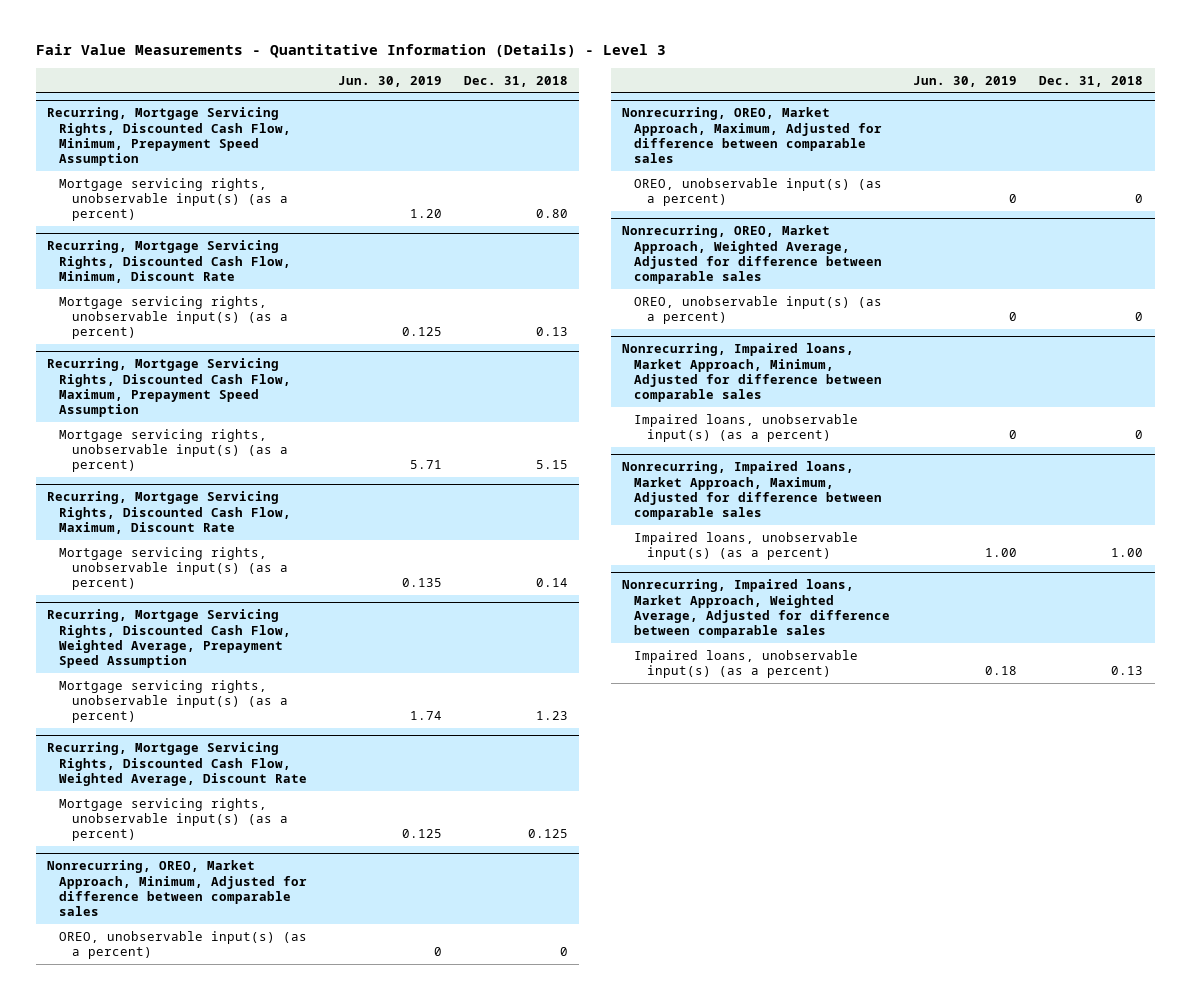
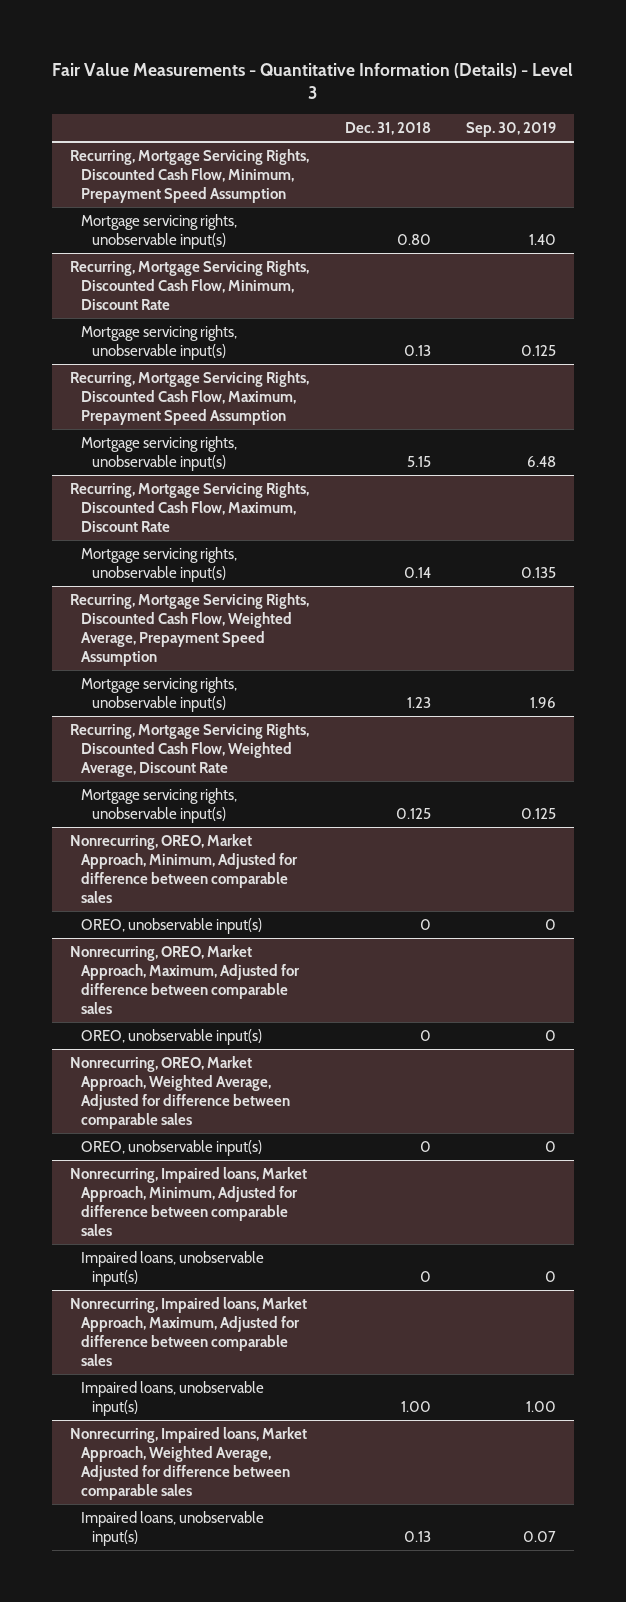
- | Jun. 30, 2019 | Dec. 31, 2018
+ | Dec. 31, 2018 | Sep. 30, 2019
@ Recurring, Mortgage Servicing Rights, Discounted Cash Flow, Minimum, Prepayment Speed Assumption
- Mortgage servicing rights, unobservable input(s) (as a percent) | 1.20 | 0.80
+ Mortgage servicing rights, unobservable input(s) | 0.80 | 1.40
@ Recurring, Mortgage Servicing Rights, Discounted Cash Flow, Minimum, Discount Rate
- Mortgage servicing rights, unobservable input(s) (as a percent) | 0.125 | 0.13
+ Mortgage servicing rights, unobservable input(s) | 0.13 | 0.125
@ Recurring, Mortgage Servicing Rights, Discounted Cash Flow, Maximum, Prepayment Speed Assumption
- Mortgage servicing rights, unobservable input(s) (as a percent) | 5.71 | 5.15
+ Mortgage servicing rights, unobservable input(s) | 5.15 | 6.48
@ Recurring, Mortgage Servicing Rights, Discounted Cash Flow, Maximum, Discount Rate
- Mortgage servicing rights, unobservable input(s) (as a percent) | 0.135 | 0.14
+ Mortgage servicing rights, unobservable input(s) | 0.14 | 0.135
@ Recurring, Mortgage Servicing Rights, Discounted Cash Flow, Weighted Average, Prepayment Speed Assumption
- Mortgage servicing rights, unobservable input(s) (as a percent) | 1.74 | 1.23
+ Mortgage servicing rights, unobservable input(s) | 1.23 | 1.96
@ Recurring, Mortgage Servicing Rights, Discounted Cash Flow, Weighted Average, Discount Rate
- Mortgage servicing rights, unobservable input(s) (as a percent) | 0.125 | 0.125
+ Mortgage servicing rights, unobservable input(s) | 0.125 | 0.125
@ Nonrecurring, OREO, Market Approach, Minimum, Adjusted for difference between comparable sales
- OREO, unobservable input(s) (as a percent) | 0 | 0
+ OREO, unobservable input(s) | 0 | 0
@ Nonrecurring, OREO, Market Approach, Maximum, Adjusted for difference between comparable sales
- OREO, unobservable input(s) (as a percent) | 0 | 0
+ OREO, unobservable input(s) | 0 | 0
@ Nonrecurring, OREO, Market Approach, Weighted Average, Adjusted for difference between comparable sales
- OREO, unobservable input(s) (as a percent) | 0 | 0
+ OREO, unobservable input(s) | 0 | 0
@ Nonrecurring, Impaired loans, Market Approach, Minimum, Adjusted for difference between comparable sales
- Impaired loans, unobservable input(s) (as a percent) | 0 | 0
+ Impaired loans, unobservable input(s) | 0 | 0
@ Nonrecurring, Impaired loans, Market Approach, Maximum, Adjusted for difference between comparable sales
- Impaired loans, unobservable input(s) (as a percent) | 1.00 | 1.00
+ Impaired loans, unobservable input(s) | 1.00 | 1.00
@ Nonrecurring, Impaired loans, Market Approach, Weighted Average, Adjusted for difference between comparable sales
- Impaired loans, unobservable input(s) (as a percent) | 0.18 | 0.13
+ Impaired loans, unobservable input(s) | 0.13 | 0.07

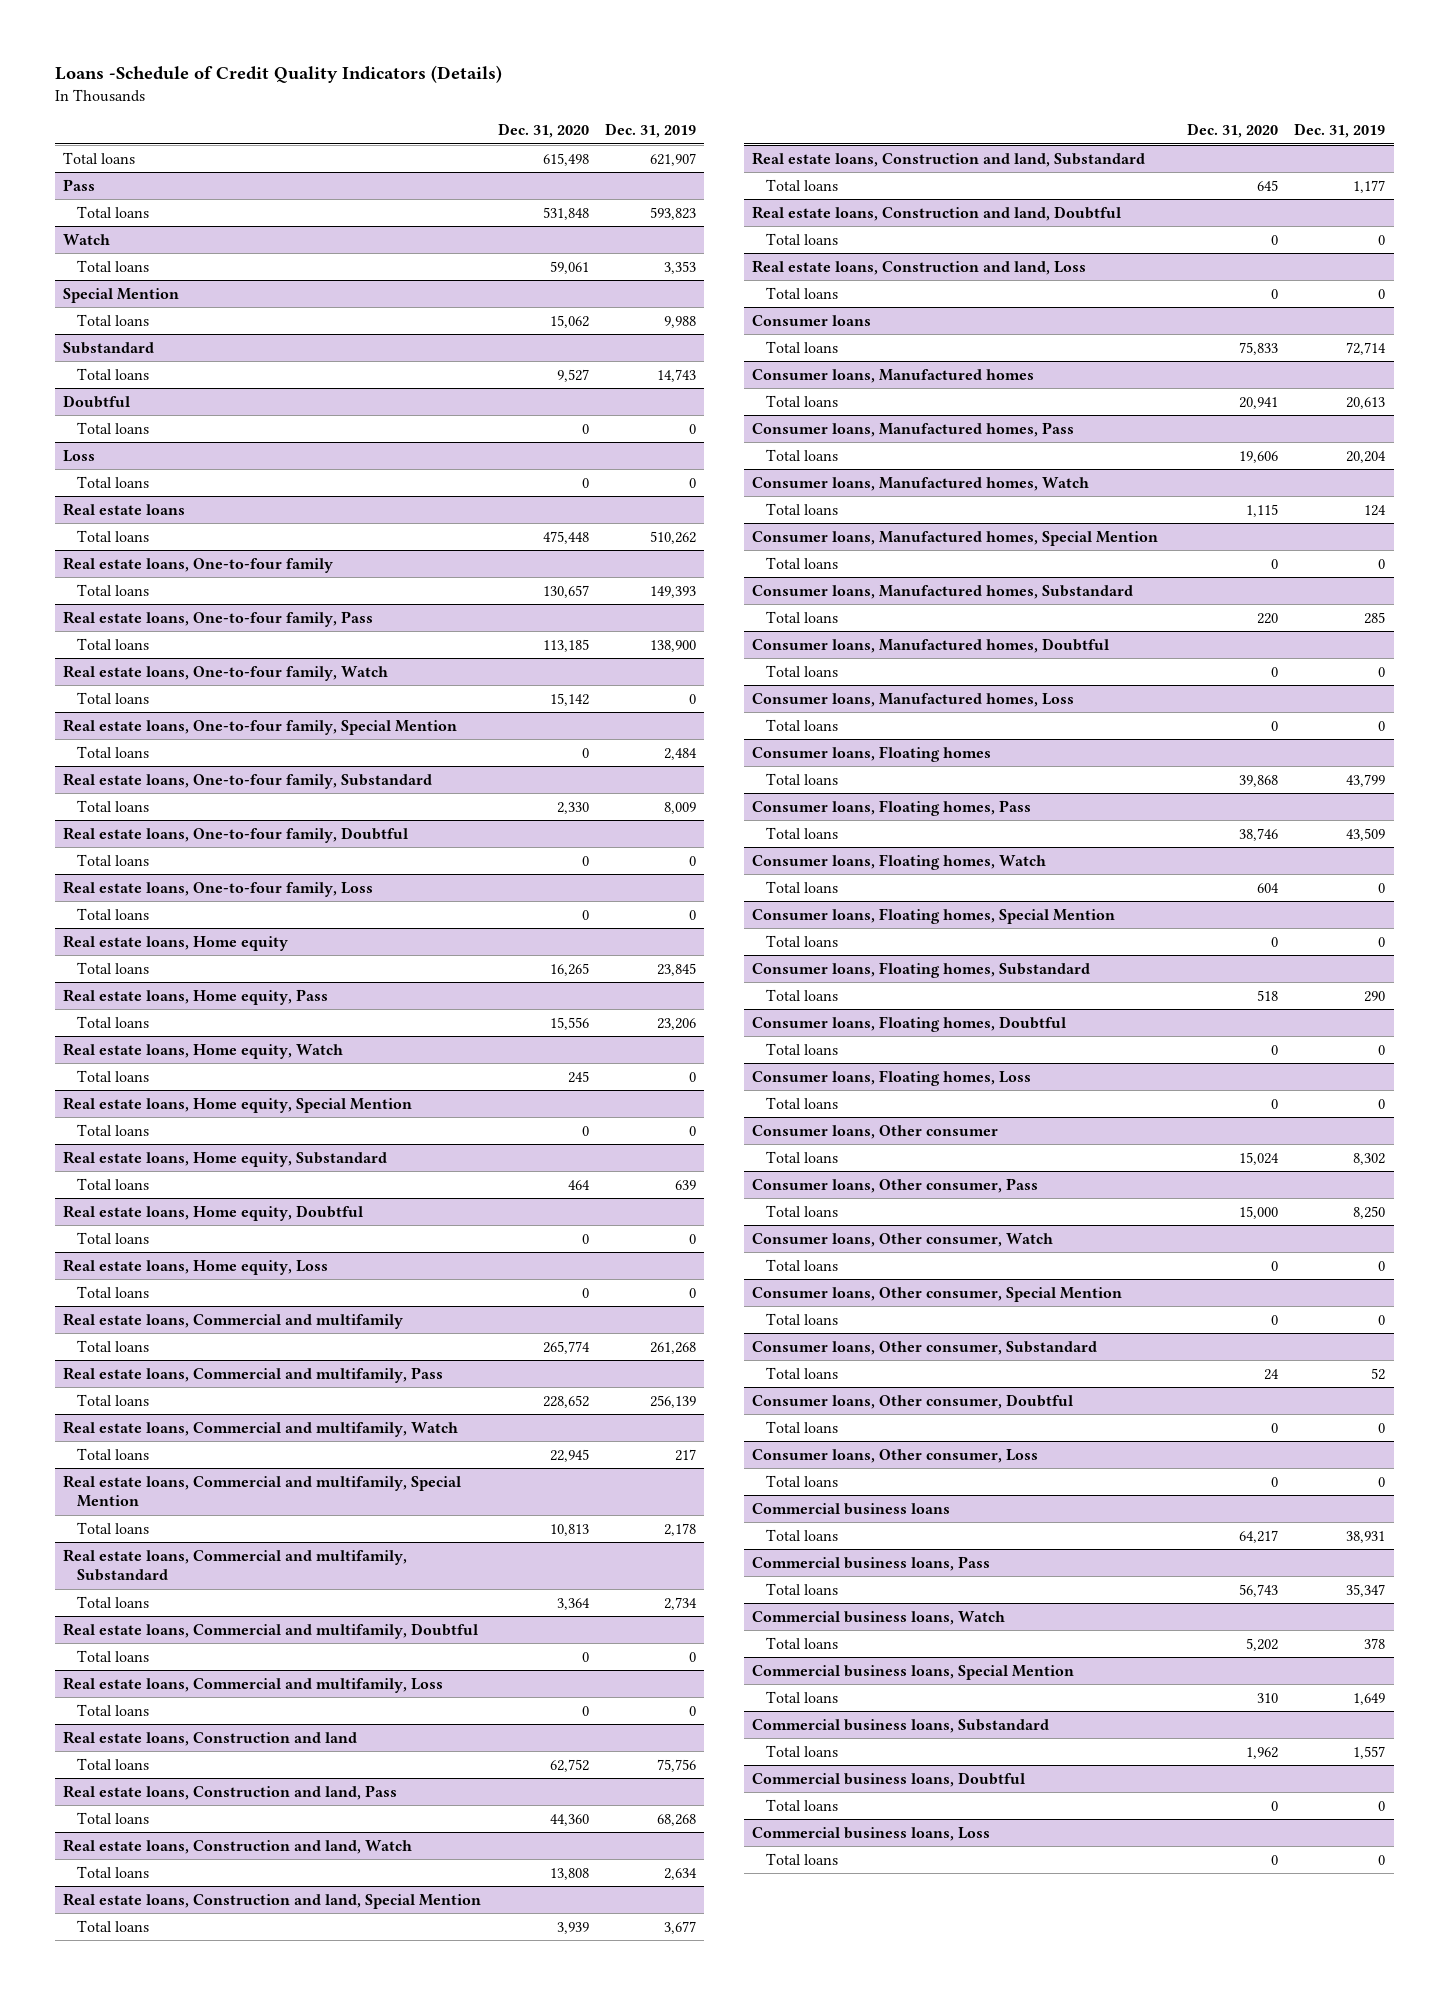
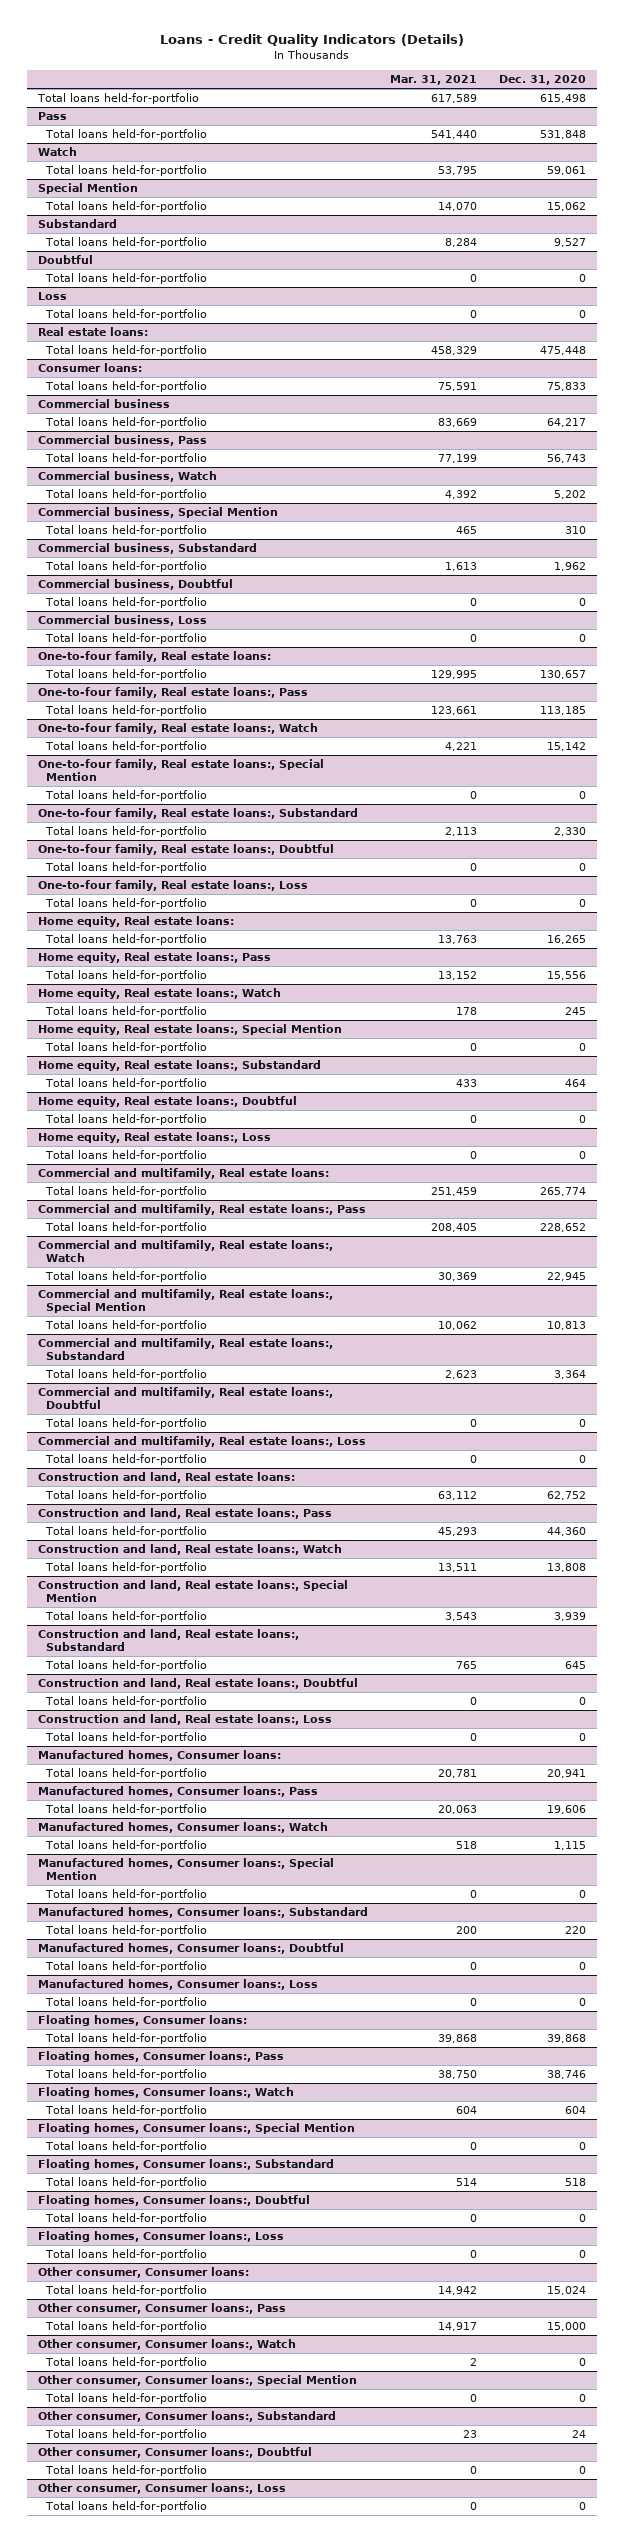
- Loans -Schedule of Credit Quality Indicators (Details)
+ Loans - Credit Quality Indicators (Details)
- | Dec. 31, 2020 | Dec. 31, 2019
+ | Mar. 31, 2021 | Dec. 31, 2020
- Total loans | 615,498 | 621,907
+ Total loans held-for-portfolio | 617,589 | 615,498
@ Pass
- Total loans | 531,848 | 593,823
+ Total loans held-for-portfolio | 541,440 | 531,848
@ Watch
- Total loans | 59,061 | 3,353
+ Total loans held-for-portfolio | 53,795 | 59,061
@ Special Mention
- Total loans | 15,062 | 9,988
+ Total loans held-for-portfolio | 14,070 | 15,062
@ Substandard
- Total loans | 9,527 | 14,743
+ Total loans held-for-portfolio | 8,284 | 9,527
@ Doubtful
- Total loans | 0 | 0
+ Total loans held-for-portfolio | 0 | 0
@ Loss
- Total loans | 0 | 0
- Real estate loans
- Total loans | 475,448 | 510,262
- Real estate loans, One-to-four family
- Total loans | 130,657 | 149,393
- Real estate loans, One-to-four family, Pass
- Total loans | 113,185 | 138,900
- Real estate loans, One-to-four family, Watch
- Total loans | 15,142 | 0
- Real estate loans, One-to-four family, Special Mention
- Total loans | 0 | 2,484
- Real estate loans, One-to-four family, Substandard
- Total loans | 2,330 | 8,009
- Real estate loans, One-to-four family, Doubtful
- Total loans | 0 | 0
- Real estate loans, One-to-four family, Loss
- Total loans | 0 | 0
- Real estate loans, Home equity
- Total loans | 16,265 | 23,845
- Real estate loans, Home equity, Pass
- Total loans | 15,556 | 23,206
- Real estate loans, Home equity, Watch
- Total loans | 245 | 0
- Real estate loans, Home equity, Special Mention
- Total loans | 0 | 0
- Real estate loans, Home equity, Substandard
- Total loans | 464 | 639
- Real estate loans, Home equity, Doubtful
- Total loans | 0 | 0
- Real estate loans, Home equity, Loss
- Total loans | 0 | 0
- Real estate loans, Commercial and multifamily
- Total loans | 265,774 | 261,268
- Real estate loans, Commercial and multifamily, Pass
- Total loans | 228,652 | 256,139
- Real estate loans, Commercial and multifamily, Watch
- Total loans | 22,945 | 217
- Real estate loans, Commercial and multifamily, Special Mention
- Total loans | 10,813 | 2,178
- Real estate loans, Commercial and multifamily, Substandard
- Total loans | 3,364 | 2,734
- Real estate loans, Commercial and multifamily, Doubtful
- Total loans | 0 | 0
- Real estate loans, Commercial and multifamily, Loss
- Total loans | 0 | 0
- Real estate loans, Construction and land
- Total loans | 62,752 | 75,756
- Real estate loans, Construction and land, Pass
- Total loans | 44,360 | 68,268
- Real estate loans, Construction and land, Watch
- Total loans | 13,808 | 2,634
- Real estate loans, Construction and land, Special Mention
- Total loans | 3,939 | 3,677
- Real estate loans, Construction and land, Substandard
- Total loans | 645 | 1,177
- Real estate loans, Construction and land, Doubtful
- Total loans | 0 | 0
- Real estate loans, Construction and land, Loss
- Total loans | 0 | 0
- Consumer loans
- Total loans | 75,833 | 72,714
- Consumer loans, Manufactured homes
- Total loans | 20,941 | 20,613
- Consumer loans, Manufactured homes, Pass
- Total loans | 19,606 | 20,204
- Consumer loans, Manufactured homes, Watch
- Total loans | 1,115 | 124
- Consumer loans, Manufactured homes, Special Mention
- Total loans | 0 | 0
- Consumer loans, Manufactured homes, Substandard
- Total loans | 220 | 285
- Consumer loans, Manufactured homes, Doubtful
- Total loans | 0 | 0
- Consumer loans, Manufactured homes, Loss
- Total loans | 0 | 0
- Consumer loans, Floating homes
- Total loans | 39,868 | 43,799
- Consumer loans, Floating homes, Pass
- Total loans | 38,746 | 43,509
- Consumer loans, Floating homes, Watch
- Total loans | 604 | 0
- Consumer loans, Floating homes, Special Mention
- Total loans | 0 | 0
- Consumer loans, Floating homes, Substandard
- Total loans | 518 | 290
- Consumer loans, Floating homes, Doubtful
- Total loans | 0 | 0
- Consumer loans, Floating homes, Loss
- Total loans | 0 | 0
- Consumer loans, Other consumer
- Total loans | 15,024 | 8,302
- Consumer loans, Other consumer, Pass
- Total loans | 15,000 | 8,250
- Consumer loans, Other consumer, Watch
- Total loans | 0 | 0
- Consumer loans, Other consumer, Special Mention
- Total loans | 0 | 0
- Consumer loans, Other consumer, Substandard
- Total loans | 24 | 52
- Consumer loans, Other consumer, Doubtful
- Total loans | 0 | 0
- Consumer loans, Other consumer, Loss
- Total loans | 0 | 0
- Commercial business loans
- Total loans | 64,217 | 38,931
- Commercial business loans, Pass
- Total loans | 56,743 | 35,347
- Commercial business loans, Watch
- Total loans | 5,202 | 378
- Commercial business loans, Special Mention
- Total loans | 310 | 1,649
- Commercial business loans, Substandard
- Total loans | 1,962 | 1,557
- Commercial business loans, Doubtful
- Total loans | 0 | 0
- Commercial business loans, Loss
- Total loans | 0 | 0
@ Loss
+ Total loans held-for-portfolio | 0 | 0
+ Real estate loans:
+ Total loans held-for-portfolio | 458,329 | 475,448
+ Consumer loans:
+ Total loans held-for-portfolio | 75,591 | 75,833
+ Commercial business
+ Total loans held-for-portfolio | 83,669 | 64,217
+ Commercial business, Pass
+ Total loans held-for-portfolio | 77,199 | 56,743
+ Commercial business, Watch
+ Total loans held-for-portfolio | 4,392 | 5,202
+ Commercial business, Special Mention
+ Total loans held-for-portfolio | 465 | 310
+ Commercial business, Substandard
+ Total loans held-for-portfolio | 1,613 | 1,962
+ Commercial business, Doubtful
+ Total loans held-for-portfolio | 0 | 0
+ Commercial business, Loss
+ Total loans held-for-portfolio | 0 | 0
+ One-to-four family, Real estate loans:
+ Total loans held-for-portfolio | 129,995 | 130,657
+ One-to-four family, Real estate loans:, Pass
+ Total loans held-for-portfolio | 123,661 | 113,185
+ One-to-four family, Real estate loans:, Watch
+ Total loans held-for-portfolio | 4,221 | 15,142
+ One-to-four family, Real estate loans:, Special Mention
+ Total loans held-for-portfolio | 0 | 0
+ One-to-four family, Real estate loans:, Substandard
+ Total loans held-for-portfolio | 2,113 | 2,330
+ One-to-four family, Real estate loans:, Doubtful
+ Total loans held-for-portfolio | 0 | 0
+ One-to-four family, Real estate loans:, Loss
+ Total loans held-for-portfolio | 0 | 0
+ Home equity, Real estate loans:
+ Total loans held-for-portfolio | 13,763 | 16,265
+ Home equity, Real estate loans:, Pass
+ Total loans held-for-portfolio | 13,152 | 15,556
+ Home equity, Real estate loans:, Watch
+ Total loans held-for-portfolio | 178 | 245
+ Home equity, Real estate loans:, Special Mention
+ Total loans held-for-portfolio | 0 | 0
+ Home equity, Real estate loans:, Substandard
+ Total loans held-for-portfolio | 433 | 464
+ Home equity, Real estate loans:, Doubtful
+ Total loans held-for-portfolio | 0 | 0
+ Home equity, Real estate loans:, Loss
+ Total loans held-for-portfolio | 0 | 0
+ Commercial and multifamily, Real estate loans:
+ Total loans held-for-portfolio | 251,459 | 265,774
+ Commercial and multifamily, Real estate loans:, Pass
+ Total loans held-for-portfolio | 208,405 | 228,652
+ Commercial and multifamily, Real estate loans:, Watch
+ Total loans held-for-portfolio | 30,369 | 22,945
+ Commercial and multifamily, Real estate loans:, Special Mention
+ Total loans held-for-portfolio | 10,062 | 10,813
+ Commercial and multifamily, Real estate loans:, Substandard
+ Total loans held-for-portfolio | 2,623 | 3,364
+ Commercial and multifamily, Real estate loans:, Doubtful
+ Total loans held-for-portfolio | 0 | 0
+ Commercial and multifamily, Real estate loans:, Loss
+ Total loans held-for-portfolio | 0 | 0
+ Construction and land, Real estate loans:
+ Total loans held-for-portfolio | 63,112 | 62,752
+ Construction and land, Real estate loans:, Pass
+ Total loans held-for-portfolio | 45,293 | 44,360
+ Construction and land, Real estate loans:, Watch
+ Total loans held-for-portfolio | 13,511 | 13,808
+ Construction and land, Real estate loans:, Special Mention
+ Total loans held-for-portfolio | 3,543 | 3,939
+ Construction and land, Real estate loans:, Substandard
+ Total loans held-for-portfolio | 765 | 645
+ Construction and land, Real estate loans:, Doubtful
+ Total loans held-for-portfolio | 0 | 0
+ Construction and land, Real estate loans:, Loss
+ Total loans held-for-portfolio | 0 | 0
+ Manufactured homes, Consumer loans:
+ Total loans held-for-portfolio | 20,781 | 20,941
+ Manufactured homes, Consumer loans:, Pass
+ Total loans held-for-portfolio | 20,063 | 19,606
+ Manufactured homes, Consumer loans:, Watch
+ Total loans held-for-portfolio | 518 | 1,115
+ Manufactured homes, Consumer loans:, Special Mention
+ Total loans held-for-portfolio | 0 | 0
+ Manufactured homes, Consumer loans:, Substandard
+ Total loans held-for-portfolio | 200 | 220
+ Manufactured homes, Consumer loans:, Doubtful
+ Total loans held-for-portfolio | 0 | 0
+ Manufactured homes, Consumer loans:, Loss
+ Total loans held-for-portfolio | 0 | 0
+ Floating homes, Consumer loans:
+ Total loans held-for-portfolio | 39,868 | 39,868
+ Floating homes, Consumer loans:, Pass
+ Total loans held-for-portfolio | 38,750 | 38,746
+ Floating homes, Consumer loans:, Watch
+ Total loans held-for-portfolio | 604 | 604
+ Floating homes, Consumer loans:, Special Mention
+ Total loans held-for-portfolio | 0 | 0
+ Floating homes, Consumer loans:, Substandard
+ Total loans held-for-portfolio | 514 | 518
+ Floating homes, Consumer loans:, Doubtful
+ Total loans held-for-portfolio | 0 | 0
+ Floating homes, Consumer loans:, Loss
+ Total loans held-for-portfolio | 0 | 0
+ Other consumer, Consumer loans:
+ Total loans held-for-portfolio | 14,942 | 15,024
+ Other consumer, Consumer loans:, Pass
+ Total loans held-for-portfolio | 14,917 | 15,000
+ Other consumer, Consumer loans:, Watch
+ Total loans held-for-portfolio | 2 | 0
+ Other consumer, Consumer loans:, Special Mention
+ Total loans held-for-portfolio | 0 | 0
+ Other consumer, Consumer loans:, Substandard
+ Total loans held-for-portfolio | 23 | 24
+ Other consumer, Consumer loans:, Doubtful
+ Total loans held-for-portfolio | 0 | 0
+ Other consumer, Consumer loans:, Loss
+ Total loans held-for-portfolio | 0 | 0

